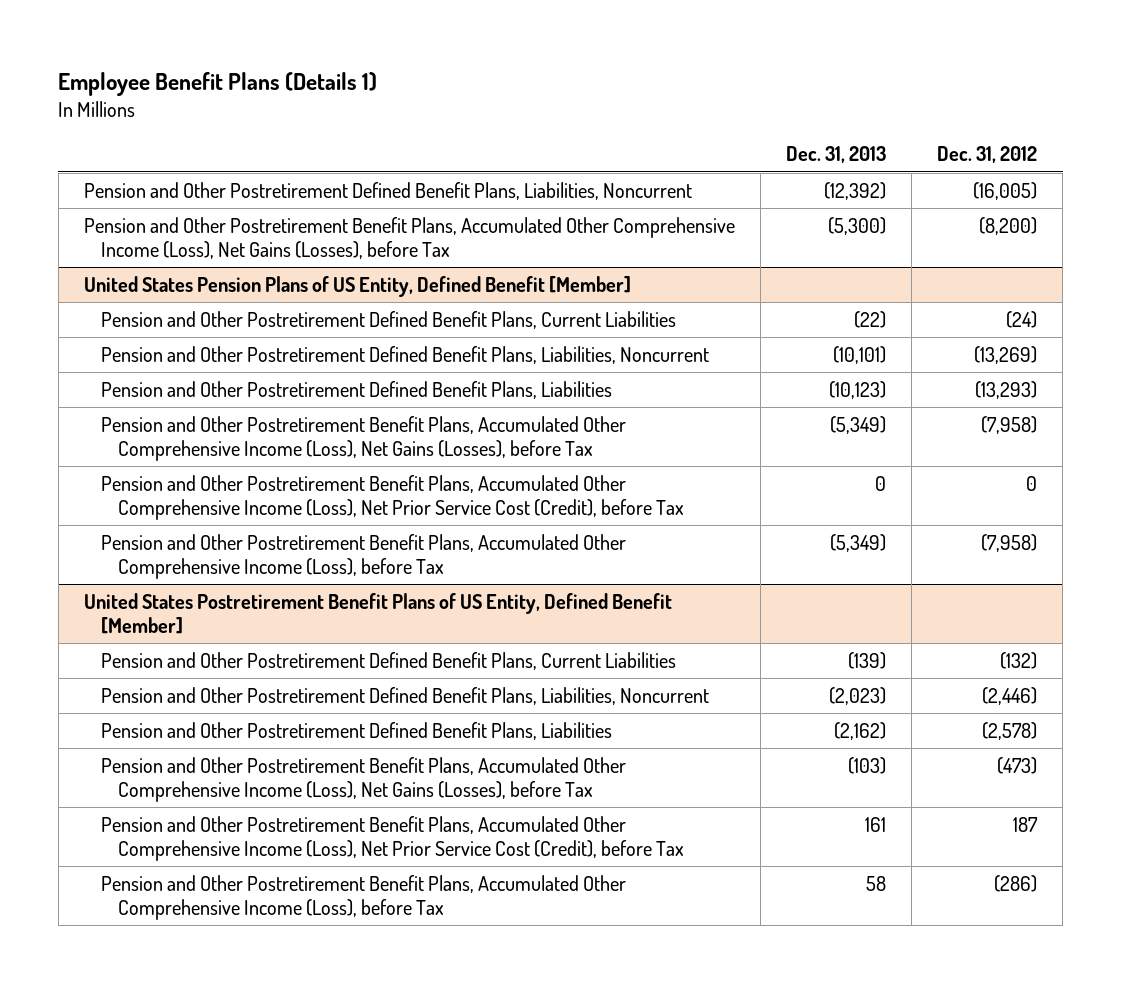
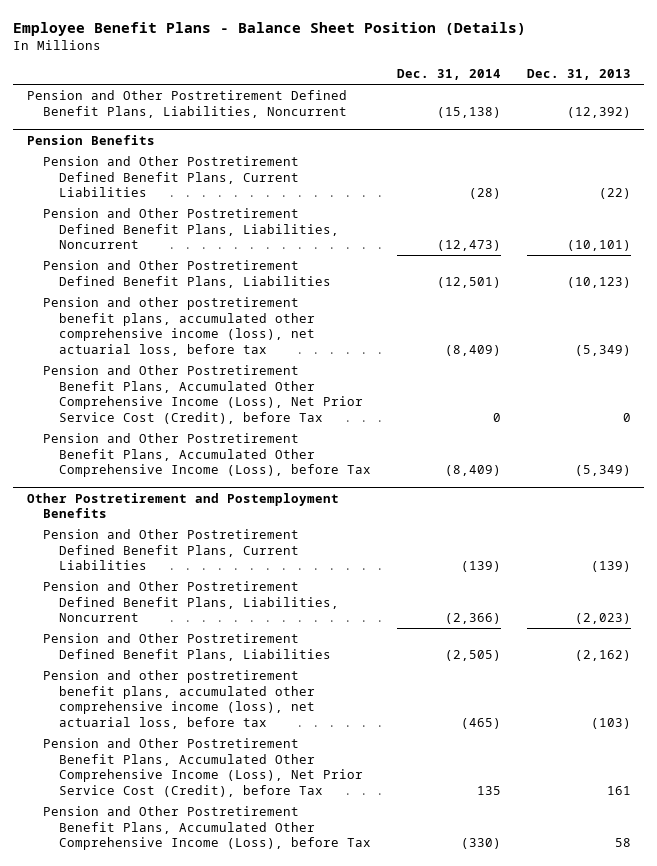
- Employee Benefit Plans (Details 1)
+ Employee Benefit Plans - Balance Sheet Position (Details)
- | Dec. 31, 2013 | Dec. 31, 2012
+ | Dec. 31, 2014 | Dec. 31, 2013
- Pension and Other Postretirement Benefit Plans, Accumulated Other Comprehensive Income (Loss), Net Gains (Losses), before Tax | (5,300) | (8,200)
- United States Pension Plans of US Entity, Defined Benefit [Member]
+ Pension Benefits
- Pension and Other Postretirement Benefit Plans, Accumulated Other Comprehensive Income (Loss), Net Gains (Losses), before Tax | (5,349) | (7,958)
+ Pension and other postretirement benefit plans, accumulated other comprehensive income (loss), net actuarial loss, before tax | (8,409) | (5,349)
- United States Postretirement Benefit Plans of US Entity, Defined Benefit [Member]
+ Other Postretirement and Postemployment Benefits
- Pension and Other Postretirement Benefit Plans, Accumulated Other Comprehensive Income (Loss), Net Gains (Losses), before Tax | (103) | (473)
+ Pension and other postretirement benefit plans, accumulated other comprehensive income (loss), net actuarial loss, before tax | (465) | (103)

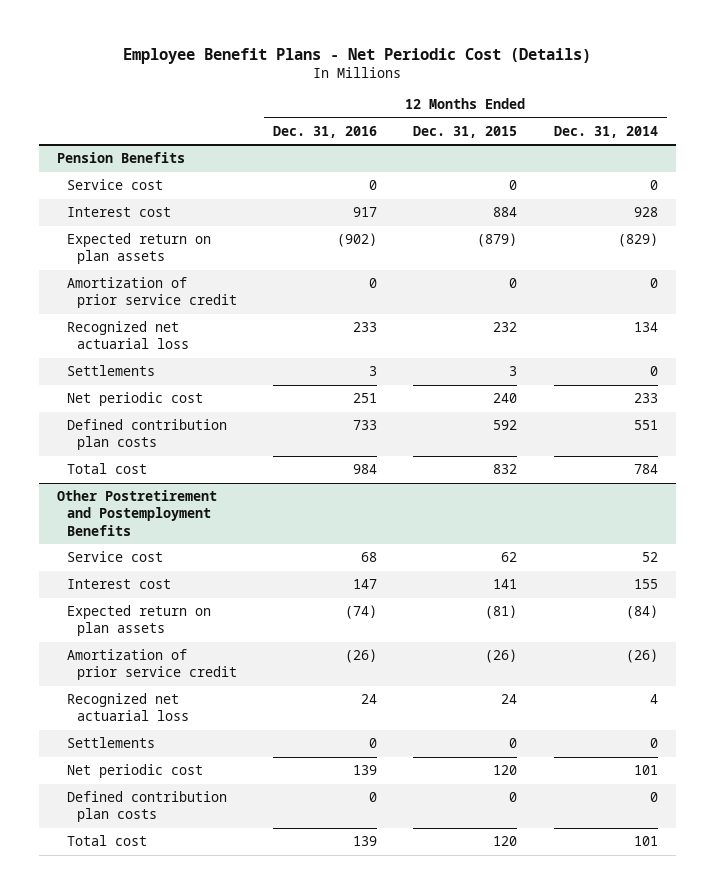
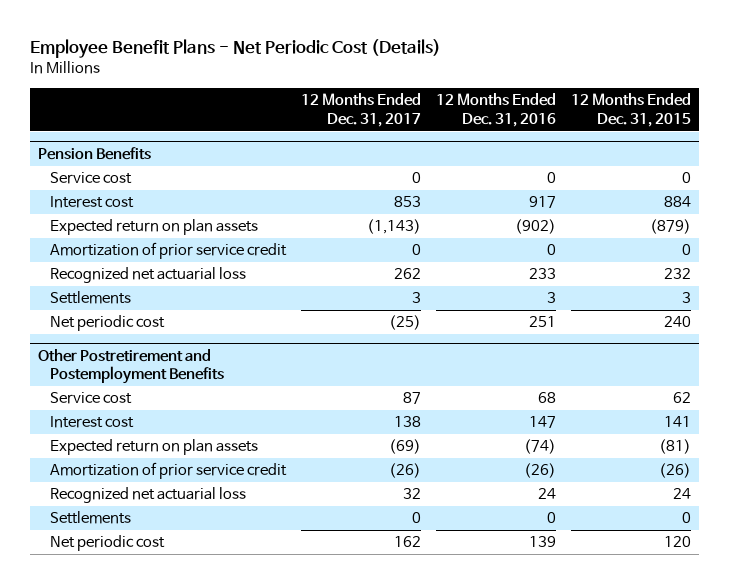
- | 12 Months Ended Dec. 31, 2016 | 12 Months Ended Dec. 31, 2015 | 12 Months Ended Dec. 31, 2014
+ | 12 Months Ended Dec. 31, 2017 | 12 Months Ended Dec. 31, 2016 | 12 Months Ended Dec. 31, 2015
@ Pension Benefits
- Defined contribution plan costs | 733 | 592 | 551
- Total cost | 984 | 832 | 784
@ Other Postretirement and Postemployment Benefits
- Defined contribution plan costs | 0 | 0 | 0
- Total cost | 139 | 120 | 101

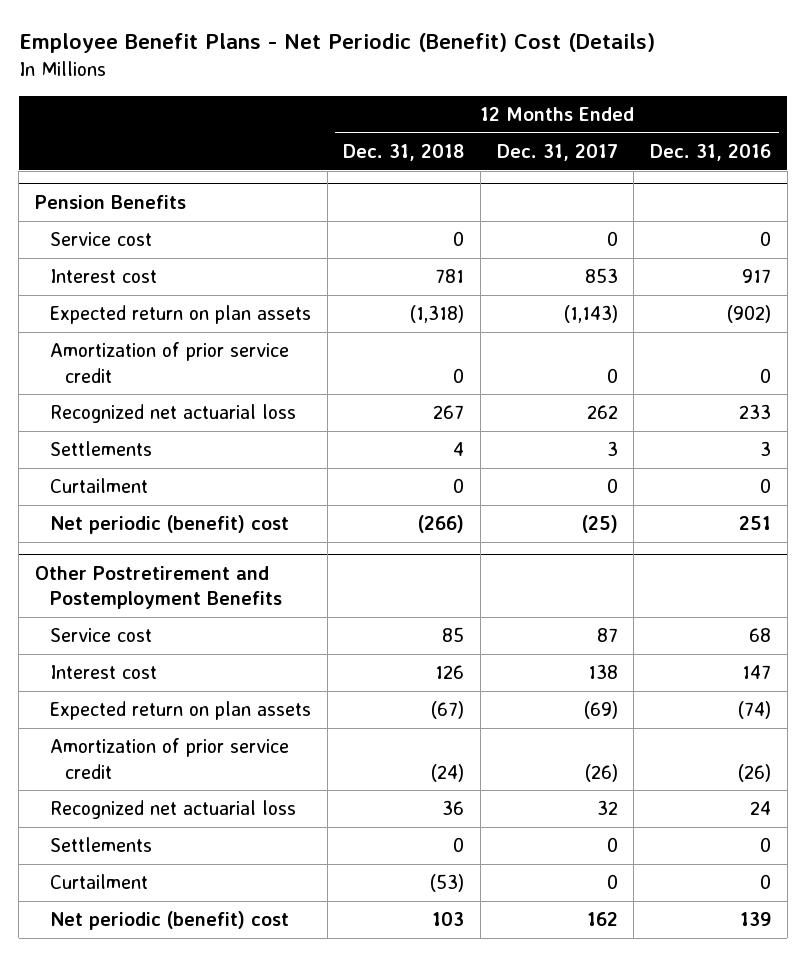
- Employee Benefit Plans - Net Periodic Cost (Details)
+ Employee Benefit Plans - Net Periodic (Benefit) Cost (Details)
- | 12 Months Ended Dec. 31, 2017 | 12 Months Ended Dec. 31, 2016 | 12 Months Ended Dec. 31, 2015
+ | 12 Months Ended Dec. 31, 2018 | 12 Months Ended Dec. 31, 2017 | 12 Months Ended Dec. 31, 2016
@ Pension Benefits
- Net periodic cost | (25) | 251 | 240
+ Curtailment | 0 | 0 | 0
+ Net periodic (benefit) cost | (266) | (25) | 251
@ Other Postretirement and Postemployment Benefits
- Net periodic cost | 162 | 139 | 120
+ Curtailment | (53) | 0 | 0
+ Net periodic (benefit) cost | 103 | 162 | 139

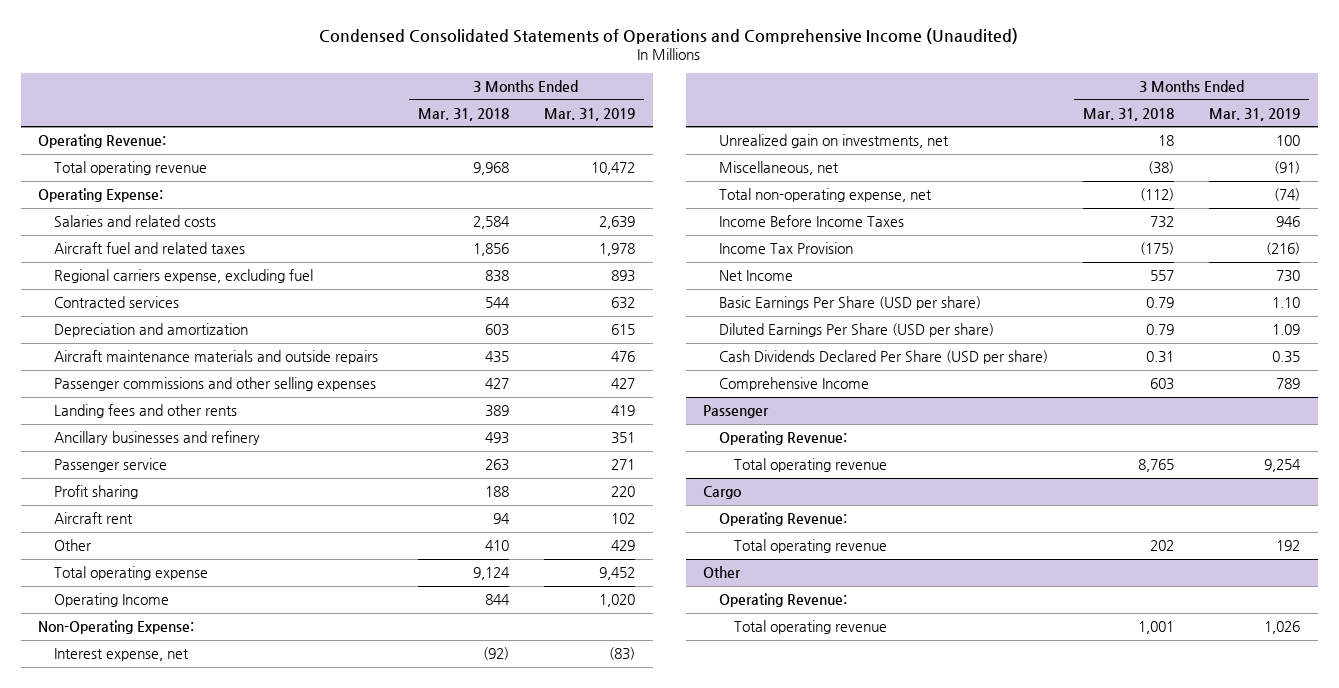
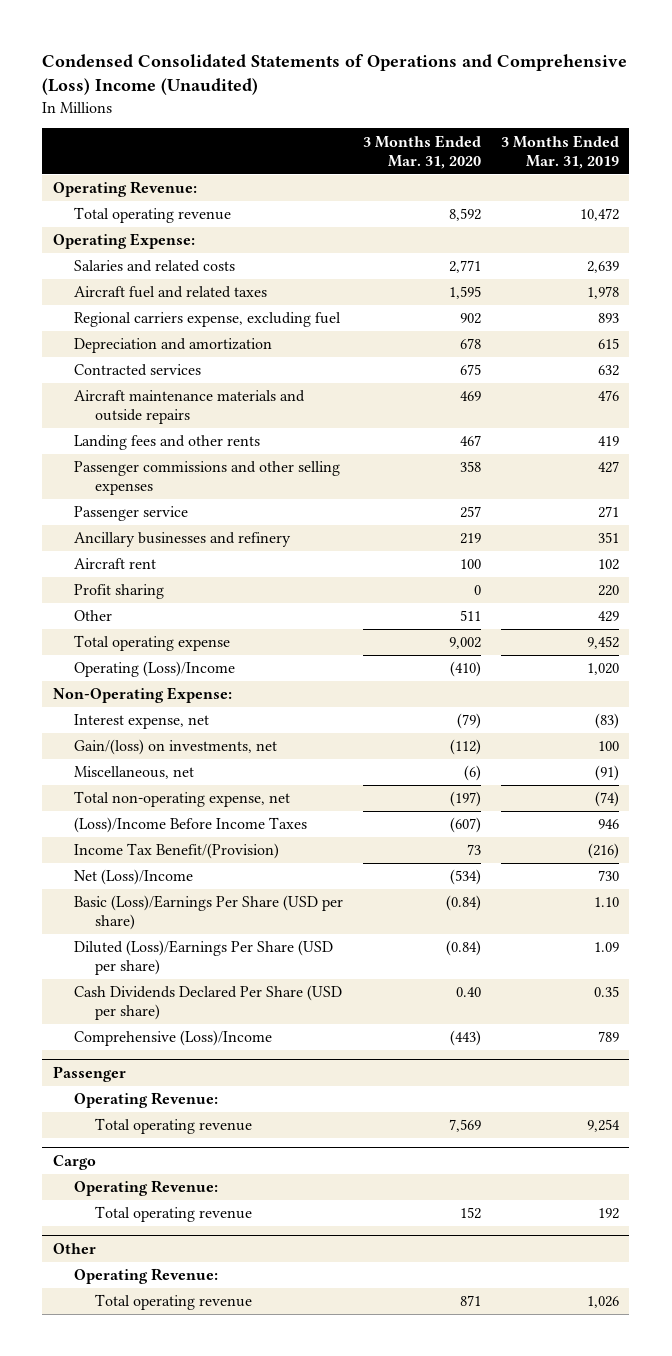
- Condensed Consolidated Statements of Operations and Comprehensive Income (Unaudited)
+ Condensed Consolidated Statements of Operations and Comprehensive (Loss) Income (Unaudited)
- | 3 Months Ended Mar. 31, 2018 | 3 Months Ended Mar. 31, 2019
+ | 3 Months Ended Mar. 31, 2020 | 3 Months Ended Mar. 31, 2019
moved down: Contracted services | 675 | 632
moved down: Passenger commissions and other selling expenses | 358 | 427
moved down: Ancillary businesses and refinery | 219 | 351
moved down: Profit sharing | 0 | 220
- Operating Income | 844 | 1,020
+ Operating (Loss)/Income | (410) | 1,020
- Unrealized gain on investments, net | 18 | 100
+ Gain/(loss) on investments, net | (112) | 100
- Income Before Income Taxes | 732 | 946
- Income Tax Provision | (175) | (216)
- Net Income | 557 | 730
- Basic Earnings Per Share (USD per share) | 0.79 | 1.10
- Diluted Earnings Per Share (USD per share) | 0.79 | 1.09
+ (Loss)/Income Before Income Taxes | (607) | 946
+ Income Tax Benefit/(Provision) | 73 | (216)
+ Net (Loss)/Income | (534) | 730
+ Basic (Loss)/Earnings Per Share (USD per share) | (0.84) | 1.10
+ Diluted (Loss)/Earnings Per Share (USD per share) | (0.84) | 1.09
- Comprehensive Income | 603 | 789
+ Comprehensive (Loss)/Income | (443) | 789

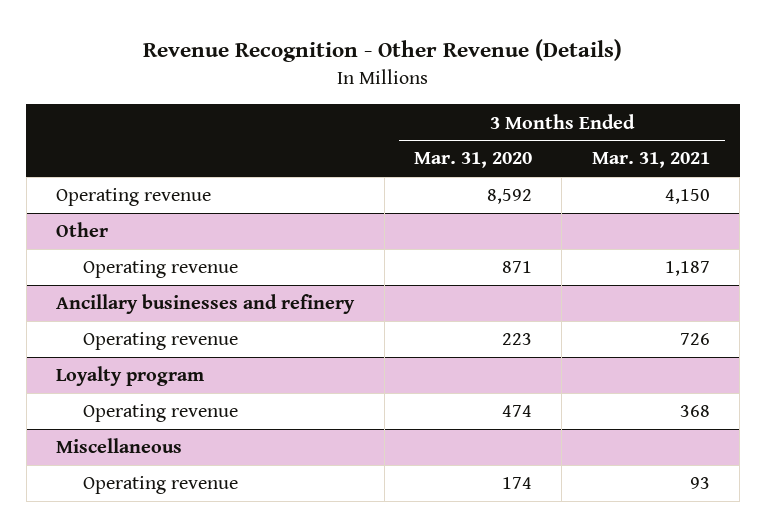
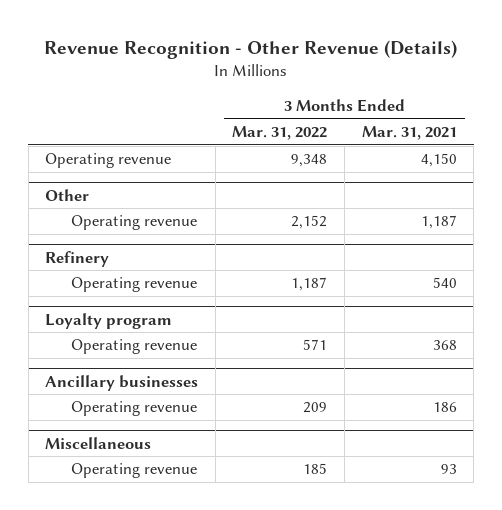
- | 3 Months Ended Mar. 31, 2020 | 3 Months Ended Mar. 31, 2021
+ | 3 Months Ended Mar. 31, 2022 | 3 Months Ended Mar. 31, 2021
- Ancillary businesses and refinery
- Operating revenue | 223 | 726
+ Refinery
+ Operating revenue | 1,187 | 540
+ Ancillary businesses
+ Operating revenue | 209 | 186

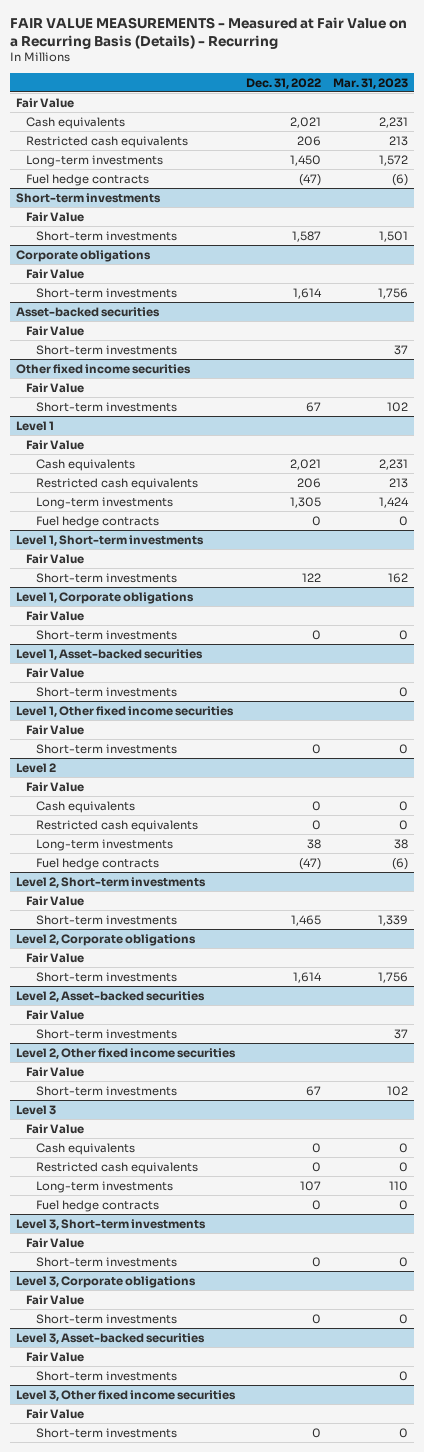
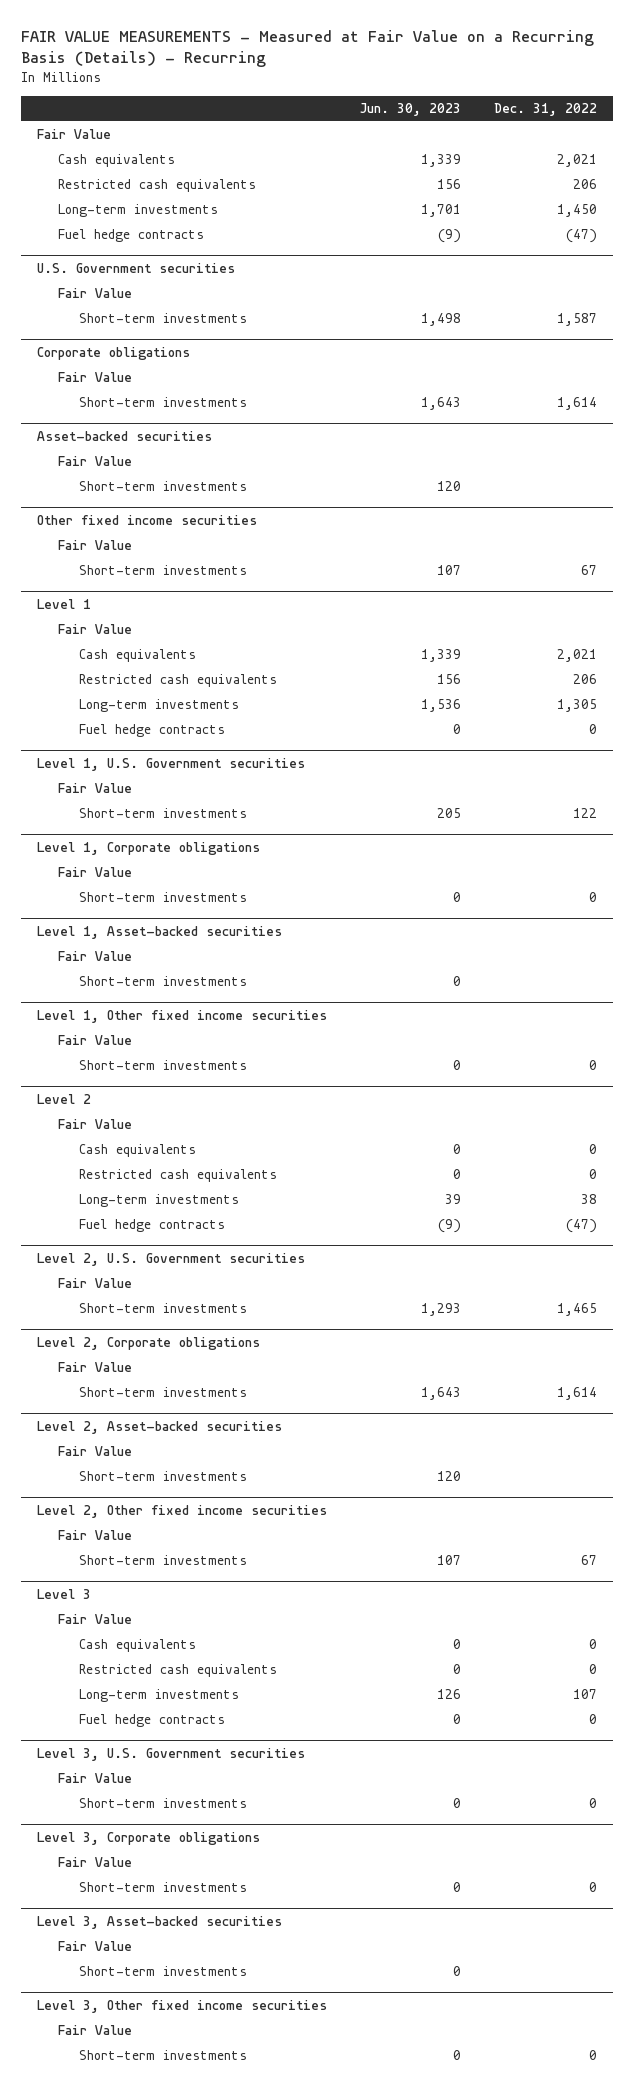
- | Dec. 31, 2022 | Mar. 31, 2023
+ | Jun. 30, 2023 | Dec. 31, 2022
- Short-term investments
+ U.S. Government securities
- Level 1, Short-term investments
+ Level 1, U.S. Government securities
- Level 2, Short-term investments
+ Level 2, U.S. Government securities
- Level 3, Short-term investments
+ Level 3, U.S. Government securities

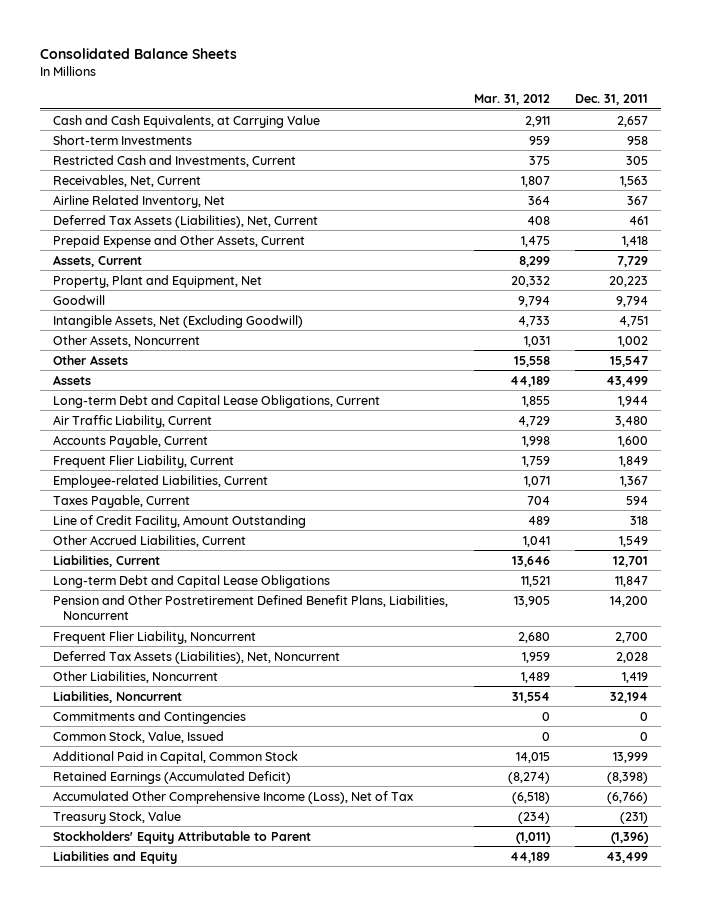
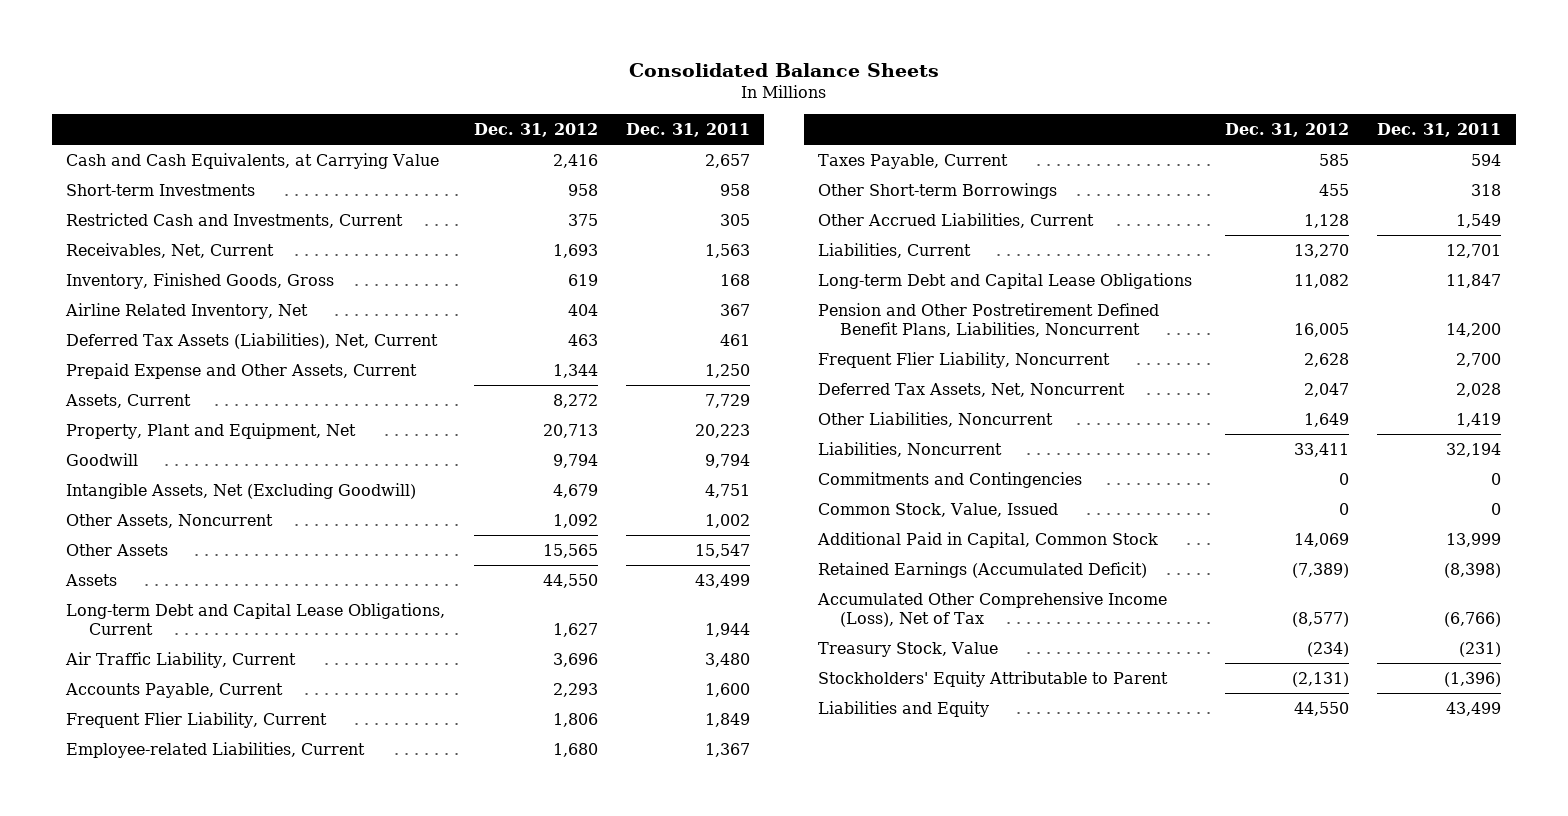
- | Mar. 31, 2012 | Dec. 31, 2011
+ | Dec. 31, 2012 | Dec. 31, 2011
+ Inventory, Finished Goods, Gross | 619 | 168
- Prepaid Expense and Other Assets, Current | 1,475 | 1,418
+ Prepaid Expense and Other Assets, Current | 1,344 | 1,250
- Line of Credit Facility, Amount Outstanding | 489 | 318
+ Other Short-term Borrowings | 455 | 318
- Deferred Tax Assets (Liabilities), Net, Noncurrent | 1,959 | 2,028
+ Deferred Tax Assets, Net, Noncurrent | 2,047 | 2,028

